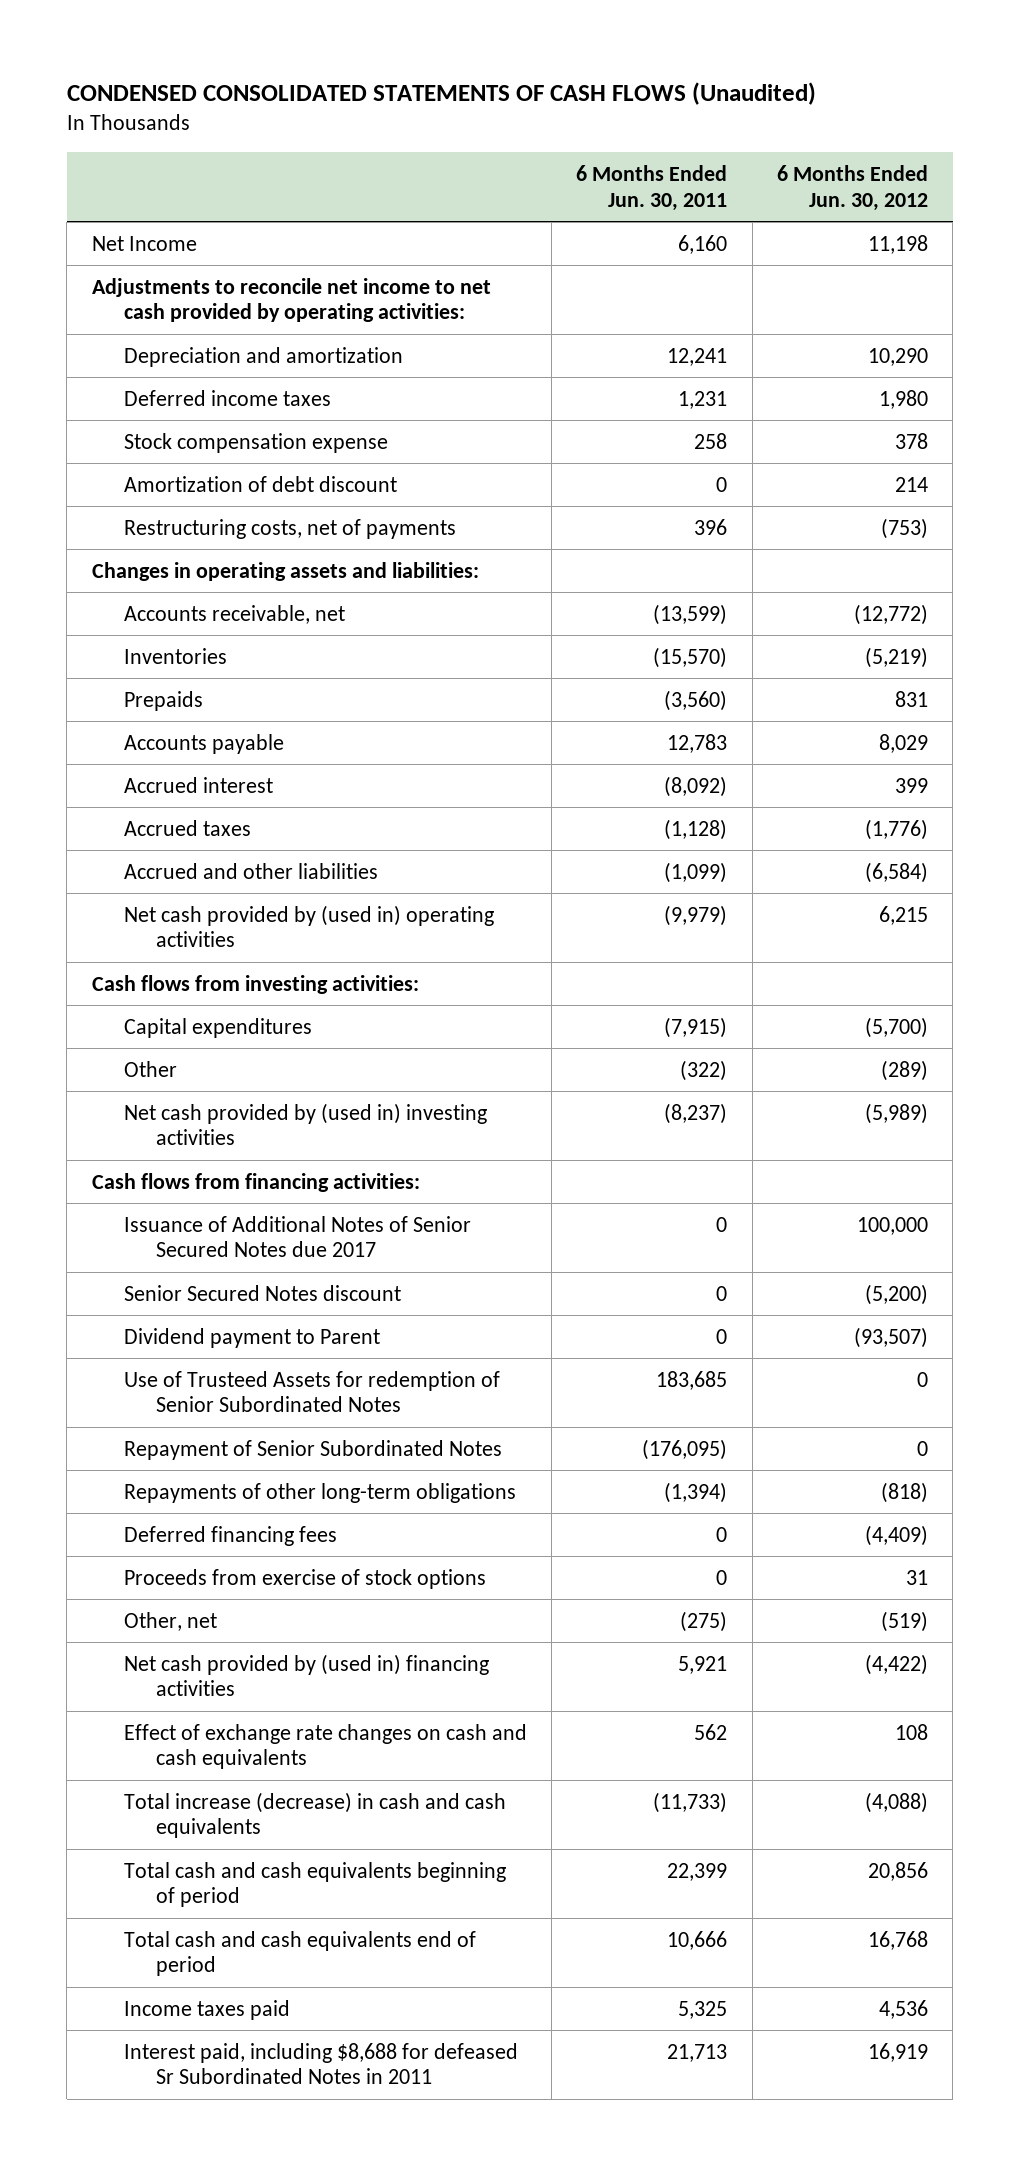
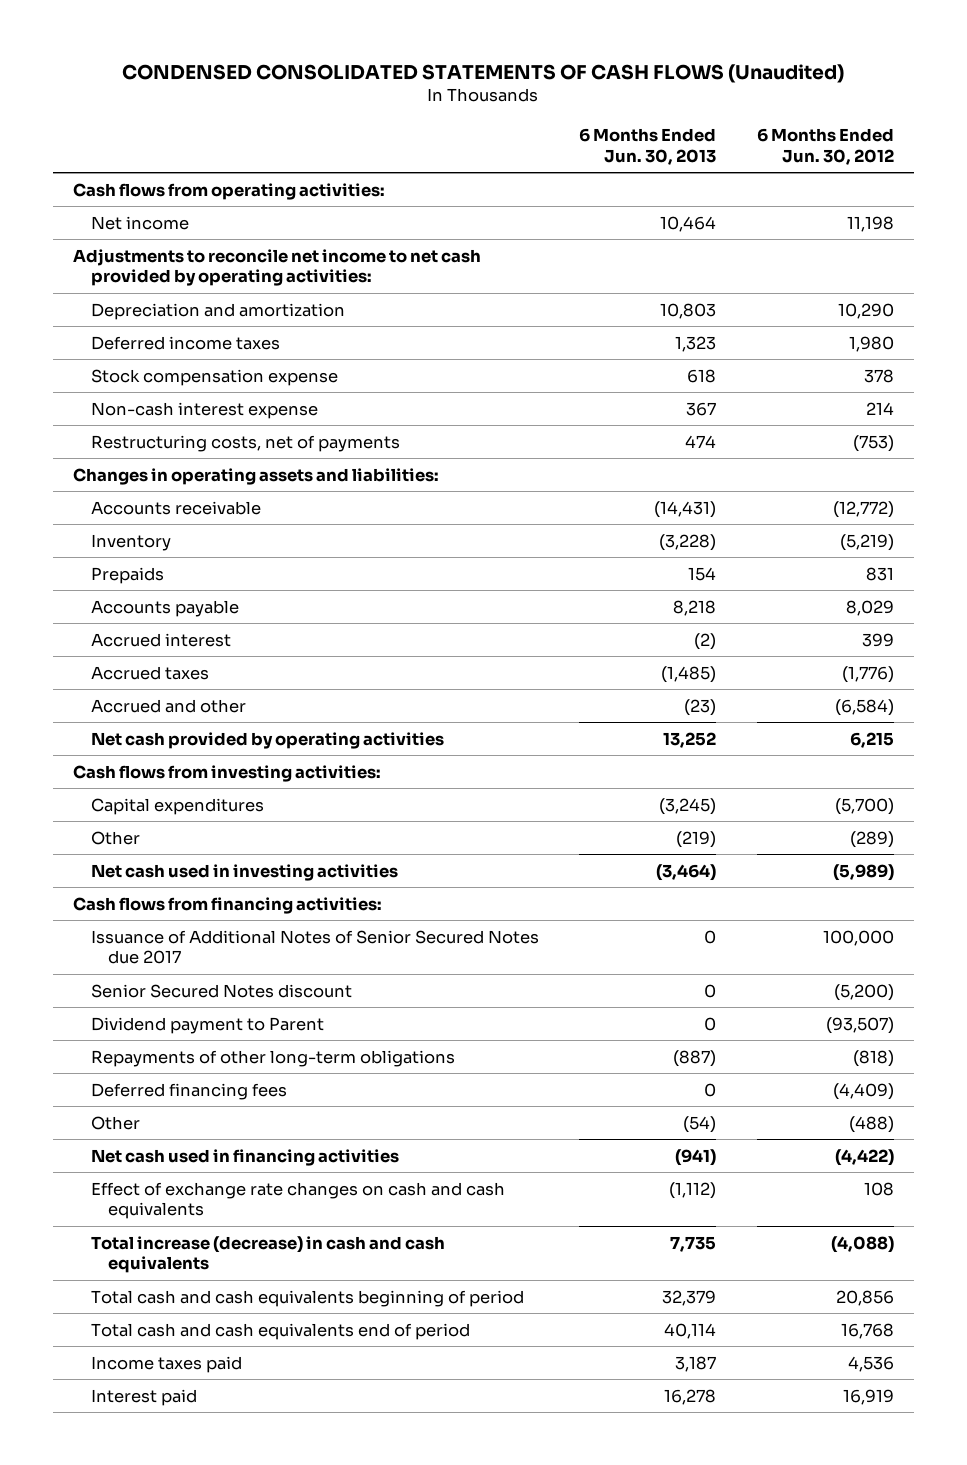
- | 6 Months Ended Jun. 30, 2011 | 6 Months Ended Jun. 30, 2012
+ | 6 Months Ended Jun. 30, 2013 | 6 Months Ended Jun. 30, 2012
- Net Income | 6,160 | 11,198
+ Cash flows from operating activities:
+ Net income | 10,464 | 11,198
- Amortization of debt discount | 0 | 214
+ Non-cash interest expense | 367 | 214
- Accounts receivable, net | (13,599) | (12,772)
- Inventories | (15,570) | (5,219)
+ Accounts receivable | (14,431) | (12,772)
+ Inventory | (3,228) | (5,219)
- Accrued and other liabilities | (1,099) | (6,584)
- Net cash provided by (used in) operating activities | (9,979) | 6,215
+ Accrued and other | (23) | (6,584)
+ Net cash provided by operating activities | 13,252 | 6,215
- Net cash provided by (used in) investing activities | (8,237) | (5,989)
+ Net cash used in investing activities | (3,464) | (5,989)
- Use of Trusteed Assets for redemption of Senior Subordinated Notes | 183,685 | 0
- Repayment of Senior Subordinated Notes | (176,095) | 0
- Proceeds from exercise of stock options | 0 | 31
- Other, net | (275) | (519)
- Net cash provided by (used in) financing activities | 5,921 | (4,422)
+ Other | (54) | (488)
+ Net cash used in financing activities | (941) | (4,422)
- Interest paid, including $8,688 for defeased Sr Subordinated Notes in 2011 | 21,713 | 16,919
+ Interest paid | 16,278 | 16,919

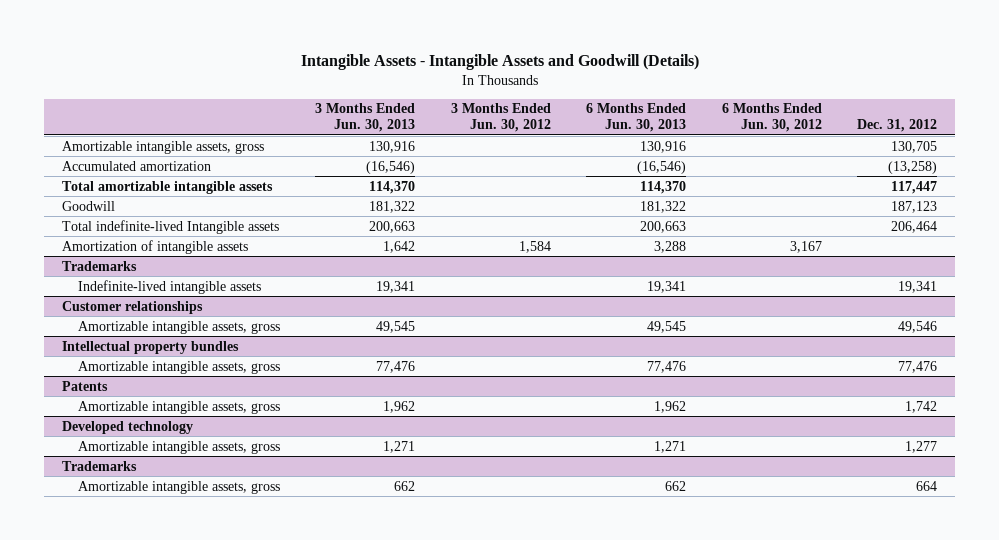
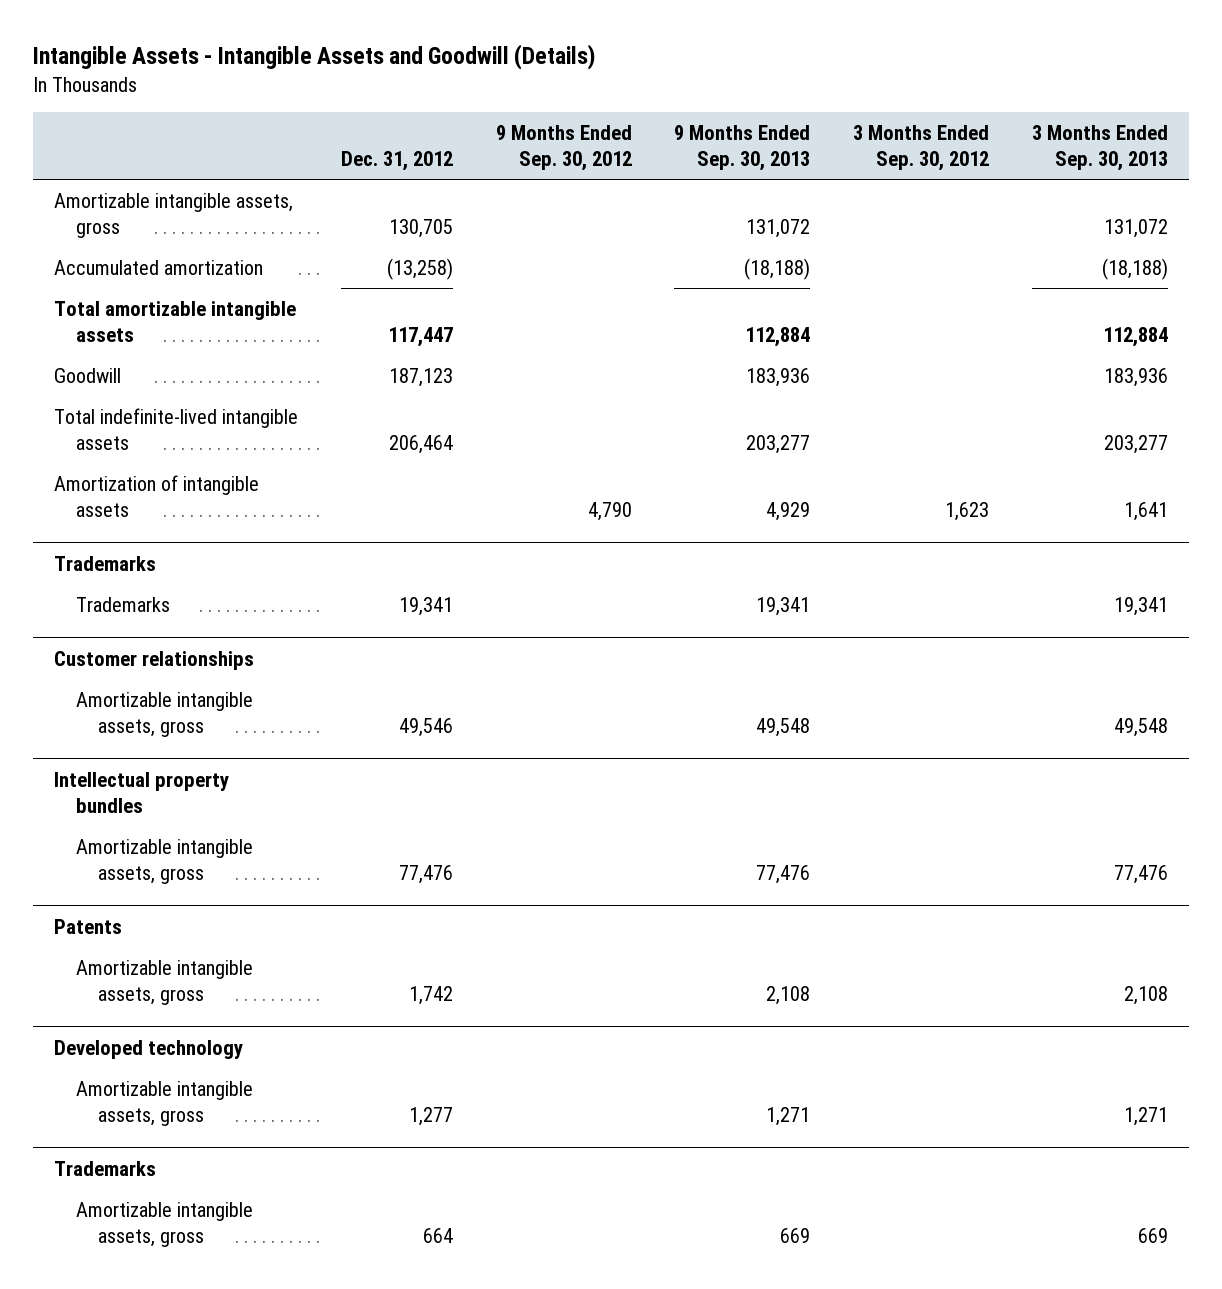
- | 3 Months Ended Jun. 30, 2013 | 3 Months Ended Jun. 30, 2012 | 6 Months Ended Jun. 30, 2013 | 6 Months Ended Jun. 30, 2012 | Dec. 31, 2012
+ | Dec. 31, 2012 | 9 Months Ended Sep. 30, 2012 | 9 Months Ended Sep. 30, 2013 | 3 Months Ended Sep. 30, 2012 | 3 Months Ended Sep. 30, 2013
- Total indefinite-lived Intangible assets | 200,663 | | 200,663 | | 206,464
+ Total indefinite-lived intangible assets | 206,464 | | 203,277 | | 203,277
@ Trademarks
- Indefinite-lived intangible assets | 19,341 | | 19,341 | | 19,341
+ Trademarks | 19,341 | | 19,341 | | 19,341

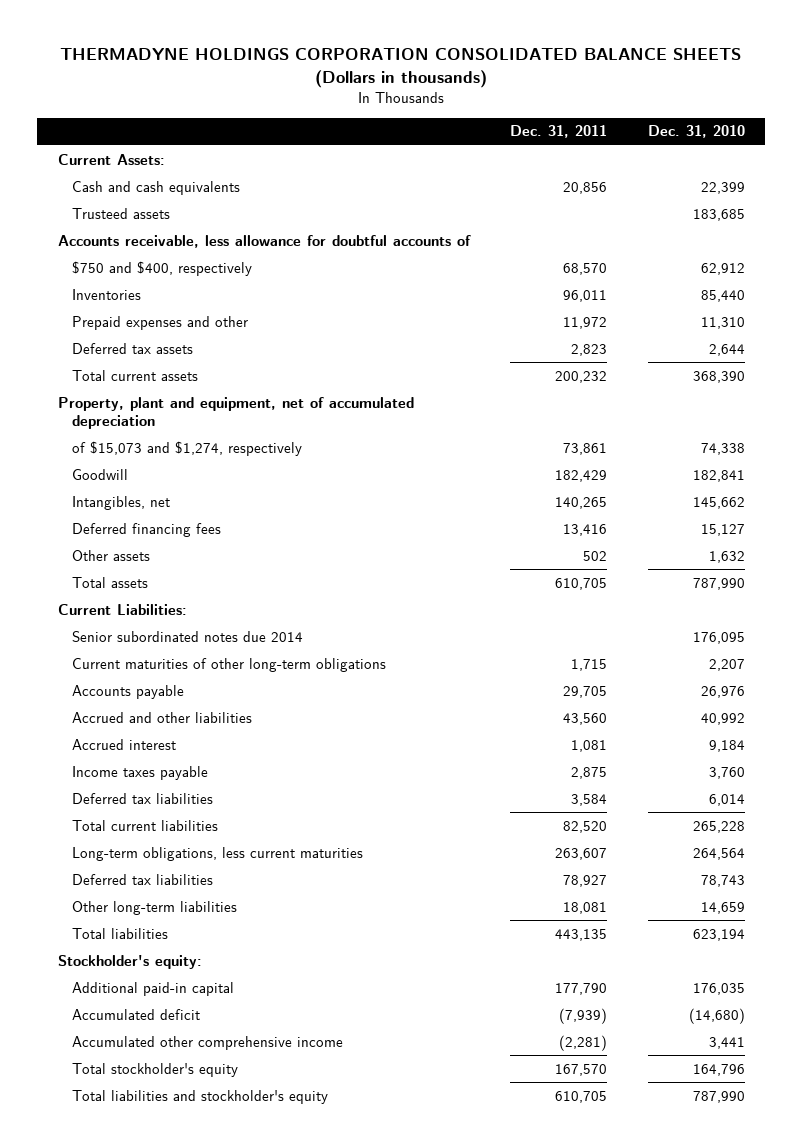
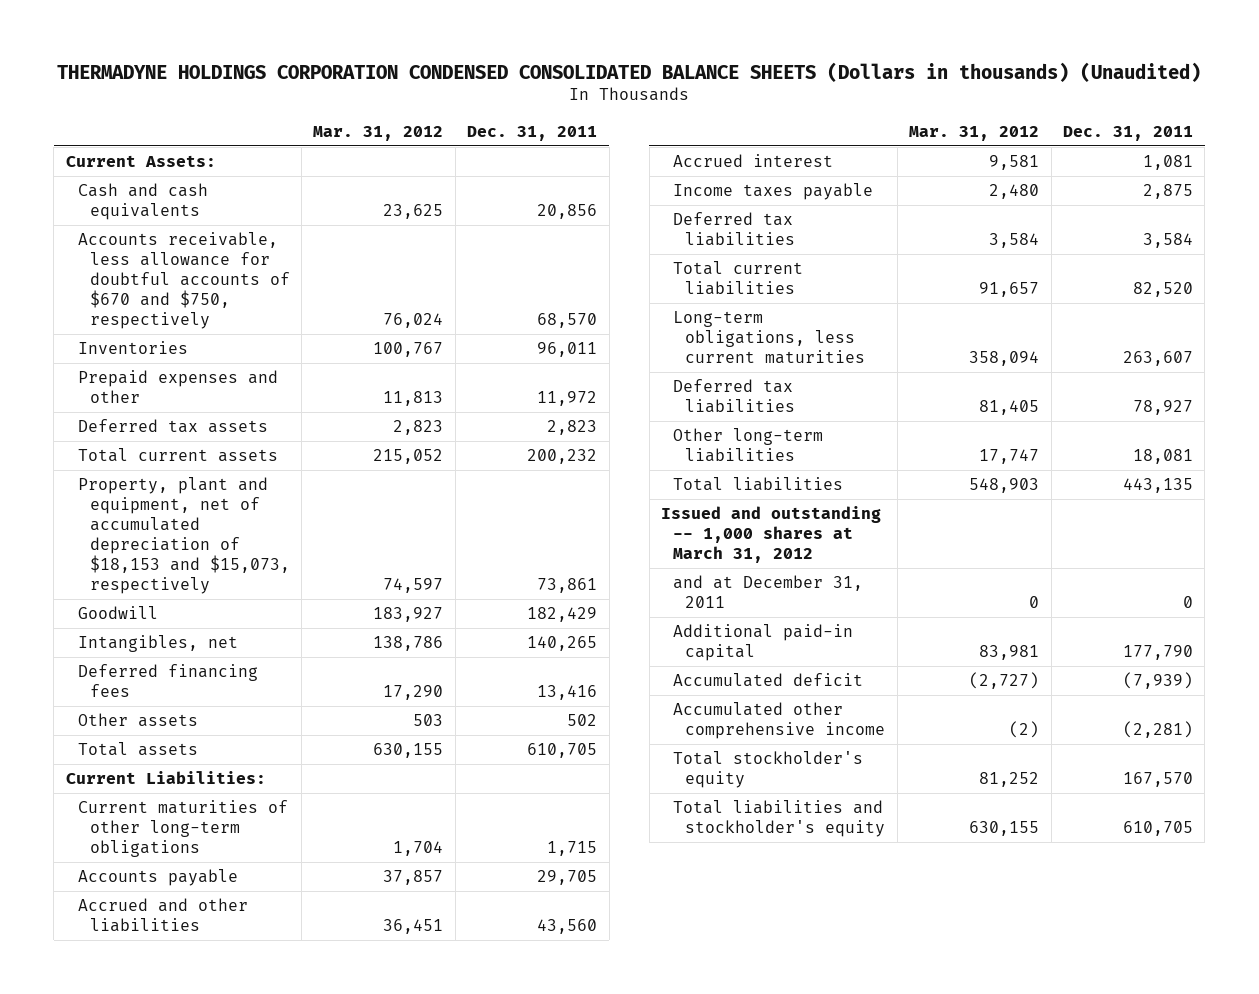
- THERMADYNE HOLDINGS CORPORATION CONSOLIDATED BALANCE SHEETS (Dollars in thousands)
+ THERMADYNE HOLDINGS CORPORATION CONDENSED CONSOLIDATED BALANCE SHEETS (Dollars in thousands) (Unaudited)
- | Dec. 31, 2011 | Dec. 31, 2010
+ | Mar. 31, 2012 | Dec. 31, 2011
- Trusteed assets | | 183,685
- Accounts receivable, less allowance for doubtful accounts of
- $750 and $400, respectively | 68,570 | 62,912
+ Accounts receivable, less allowance for doubtful accounts of $670 and $750, respectively | 76,024 | 68,570
- Property, plant and equipment, net of accumulated depreciation
- of $15,073 and $1,274, respectively | 73,861 | 74,338
+ Property, plant and equipment, net of accumulated depreciation of $18,153 and $15,073, respectively | 74,597 | 73,861
- Senior subordinated notes due 2014 | | 176,095
- Stockholder's equity:
+ Issued and outstanding -- 1,000 shares at March 31, 2012
+ and at December 31, 2011 | 0 | 0

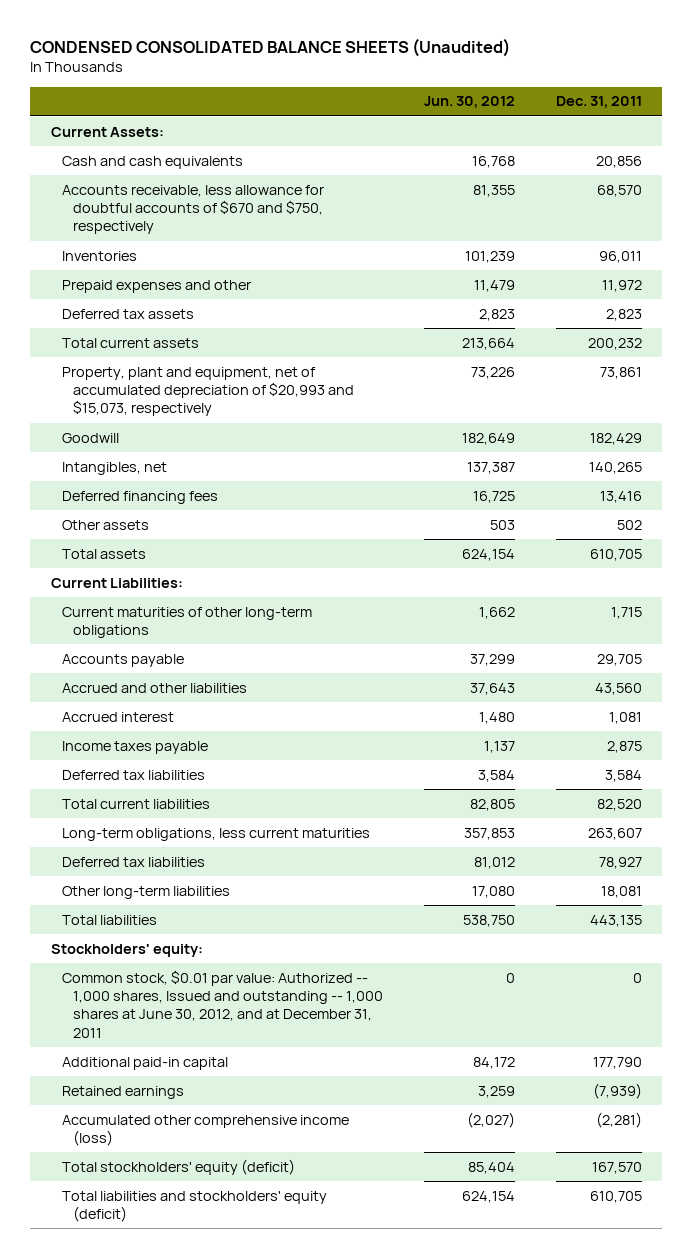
- THERMADYNE HOLDINGS CORPORATION CONDENSED CONSOLIDATED BALANCE SHEETS (Dollars in thousands) (Unaudited)
+ CONDENSED CONSOLIDATED BALANCE SHEETS (Unaudited)
- | Mar. 31, 2012 | Dec. 31, 2011
+ | Jun. 30, 2012 | Dec. 31, 2011
- Property, plant and equipment, net of accumulated depreciation of $18,153 and $15,073, respectively | 74,597 | 73,861
+ Property, plant and equipment, net of accumulated depreciation of $20,993 and $15,073, respectively | 73,226 | 73,861
- Issued and outstanding -- 1,000 shares at March 31, 2012
- and at December 31, 2011 | 0 | 0
+ Stockholders' equity:
+ Common stock, $0.01 par value: Authorized -- 1,000 shares, Issued and outstanding -- 1,000 shares at June 30, 2012, and at December 31, 2011 | 0 | 0
- Accumulated deficit | (2,727) | (7,939)
- Accumulated other comprehensive income | (2) | (2,281)
- Total stockholder's equity | 81,252 | 167,570
- Total liabilities and stockholder's equity | 630,155 | 610,705
+ Retained earnings | 3,259 | (7,939)
+ Accumulated other comprehensive income (loss) | (2,027) | (2,281)
+ Total stockholders' equity (deficit) | 85,404 | 167,570
+ Total liabilities and stockholders' equity (deficit) | 624,154 | 610,705

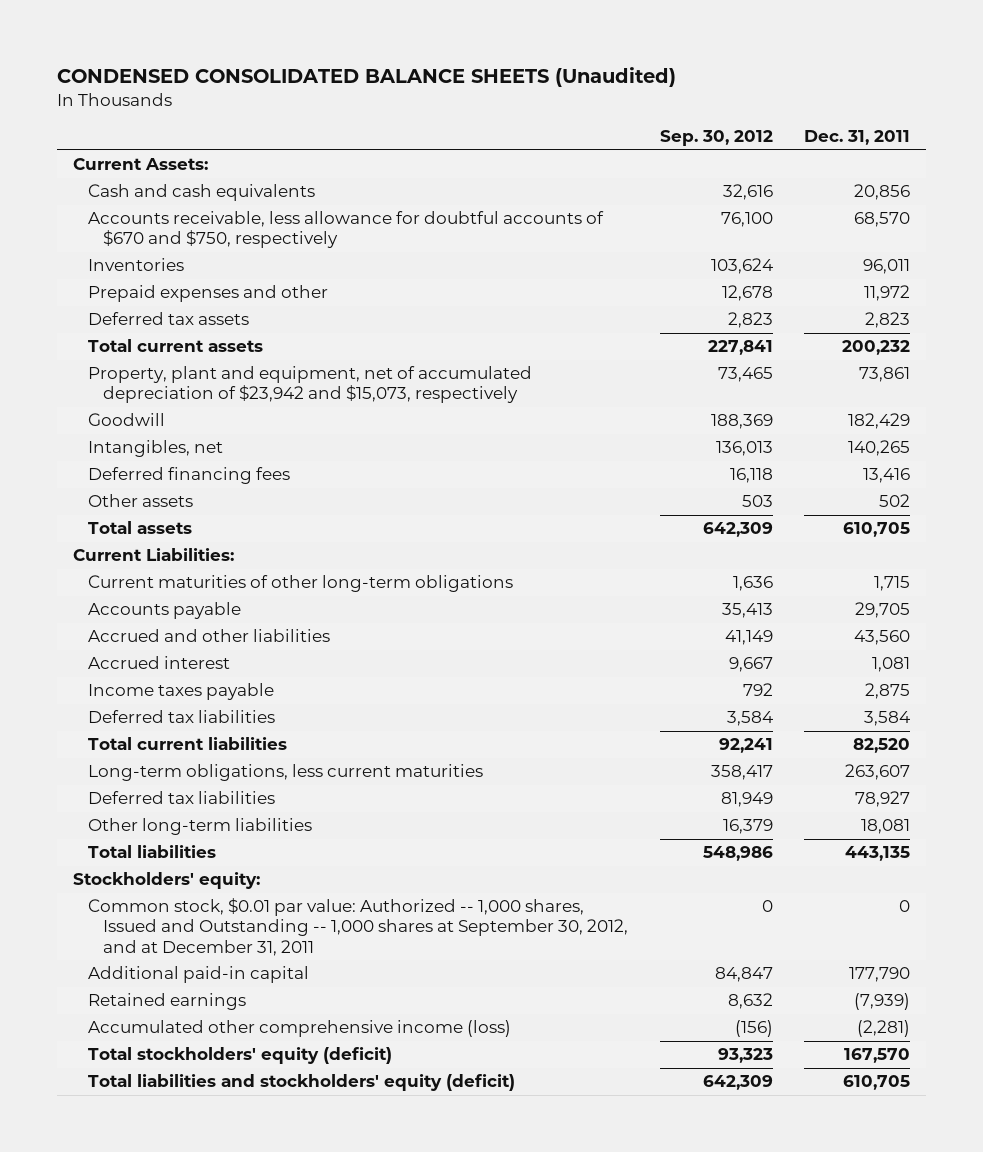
- | Jun. 30, 2012 | Dec. 31, 2011
+ | Sep. 30, 2012 | Dec. 31, 2011
- Property, plant and equipment, net of accumulated depreciation of $20,993 and $15,073, respectively | 73,226 | 73,861
+ Property, plant and equipment, net of accumulated depreciation of $23,942 and $15,073, respectively | 73,465 | 73,861
- Common stock, $0.01 par value: Authorized -- 1,000 shares, Issued and outstanding -- 1,000 shares at June 30, 2012, and at December 31, 2011 | 0 | 0
+ Common stock, $0.01 par value: Authorized -- 1,000 shares, Issued and Outstanding -- 1,000 shares at September 30, 2012, and at December 31, 2011 | 0 | 0

